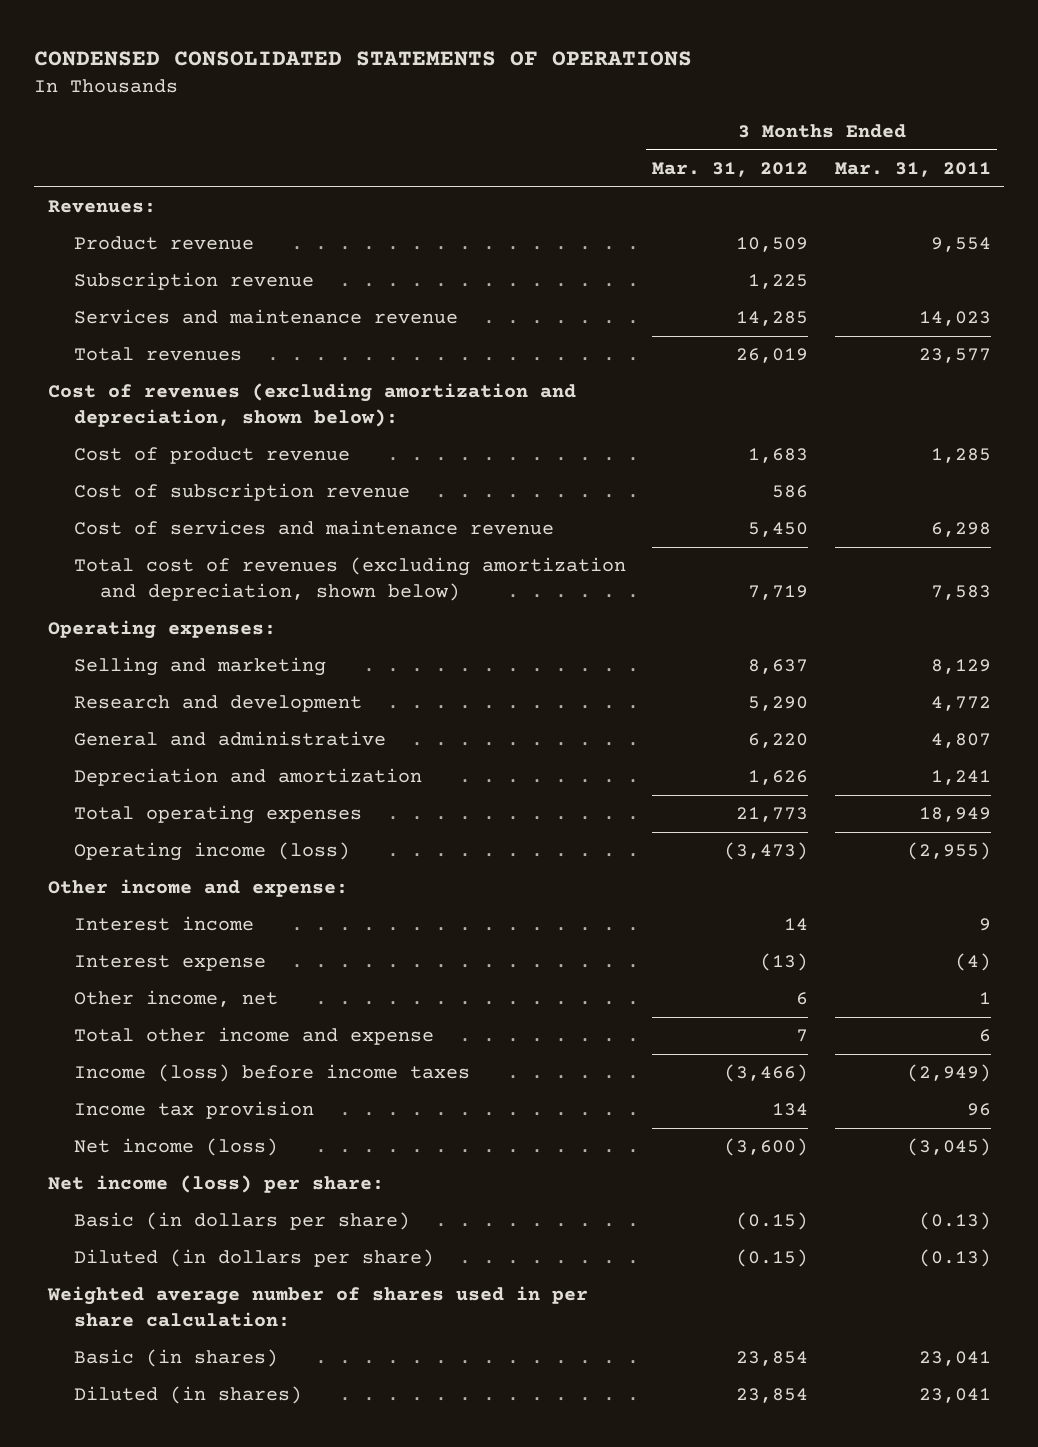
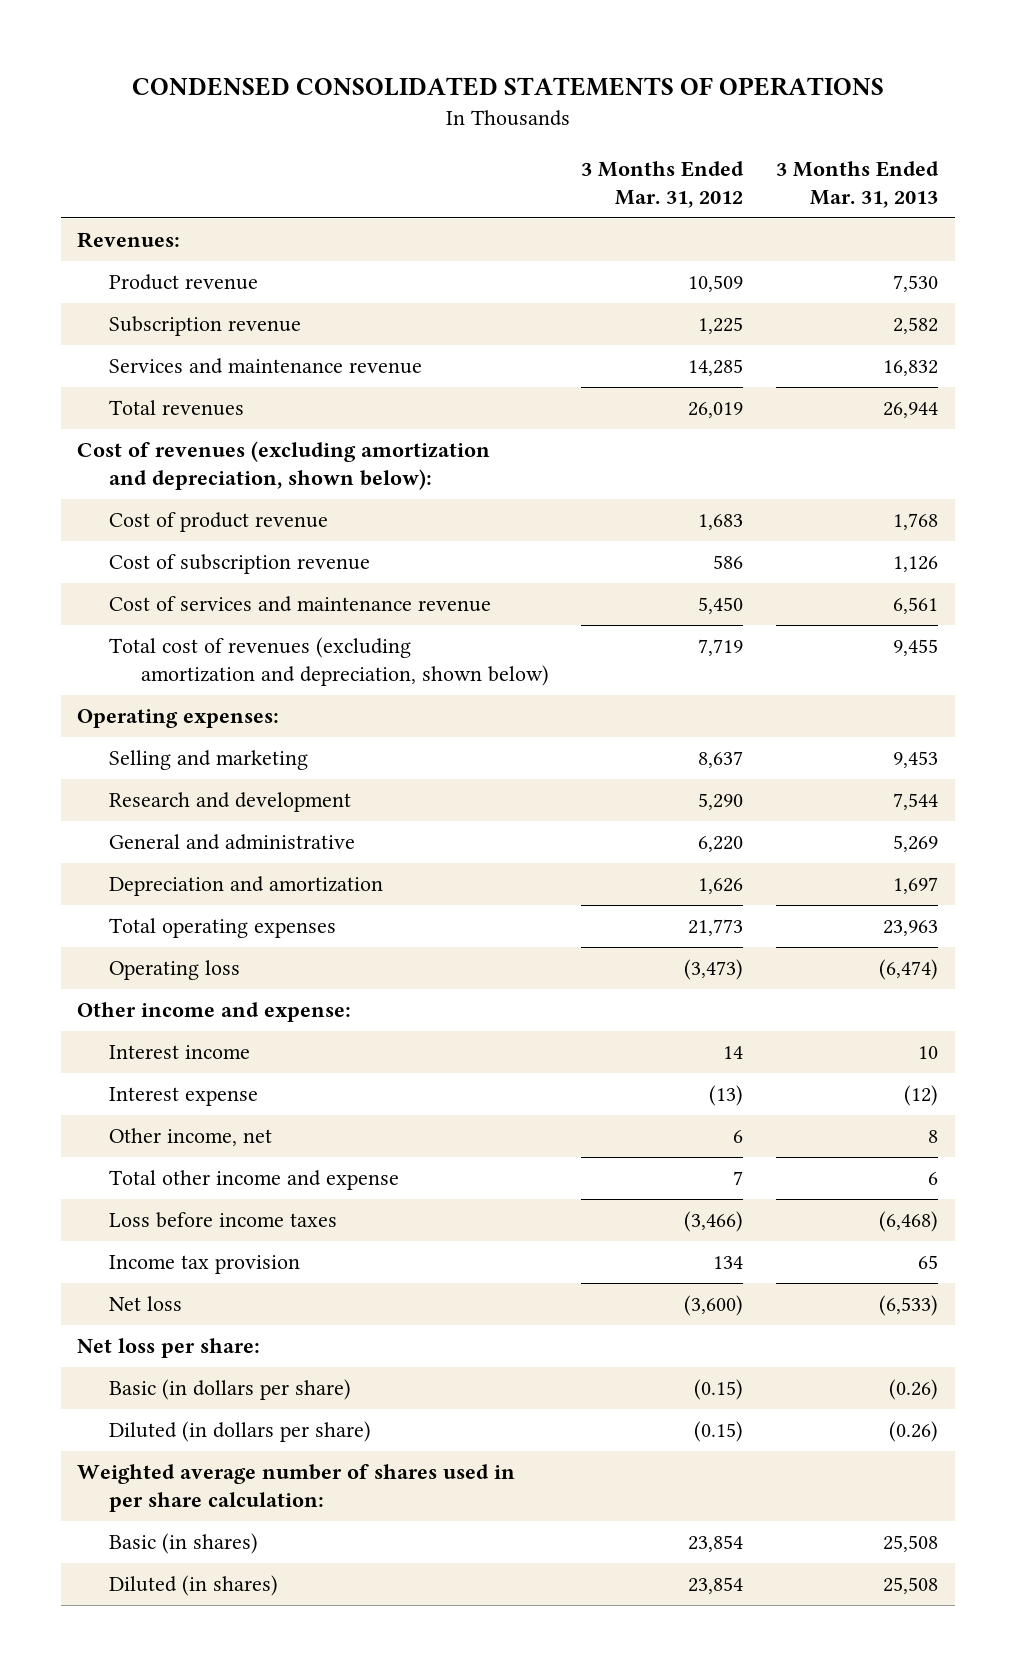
- | 3 Months Ended Mar. 31, 2012 | 3 Months Ended Mar. 31, 2011
+ | 3 Months Ended Mar. 31, 2012 | 3 Months Ended Mar. 31, 2013
- Operating income (loss) | (3,473) | (2,955)
+ Operating loss | (3,473) | (6,474)
- Income (loss) before income taxes | (3,466) | (2,949)
+ Loss before income taxes | (3,466) | (6,468)
- Net income (loss) | (3,600) | (3,045)
- Net income (loss) per share:
+ Net loss | (3,600) | (6,533)
+ Net loss per share:

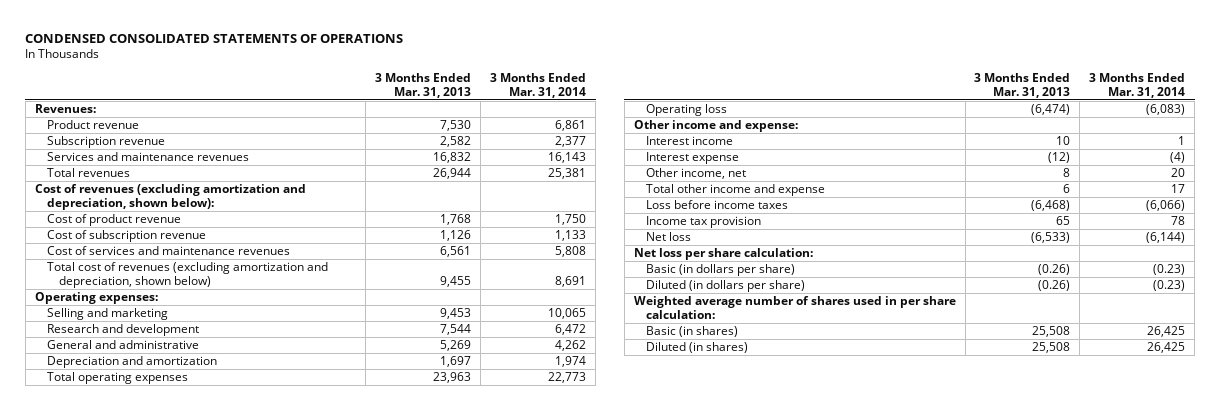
- | 3 Months Ended Mar. 31, 2012 | 3 Months Ended Mar. 31, 2013
+ | 3 Months Ended Mar. 31, 2013 | 3 Months Ended Mar. 31, 2014
- Services and maintenance revenue | 14,285 | 16,832
+ Services and maintenance revenues | 16,832 | 16,143
- Cost of services and maintenance revenue | 5,450 | 6,561
+ Cost of services and maintenance revenues | 6,561 | 5,808
- Net loss per share:
+ Net loss per share calculation:

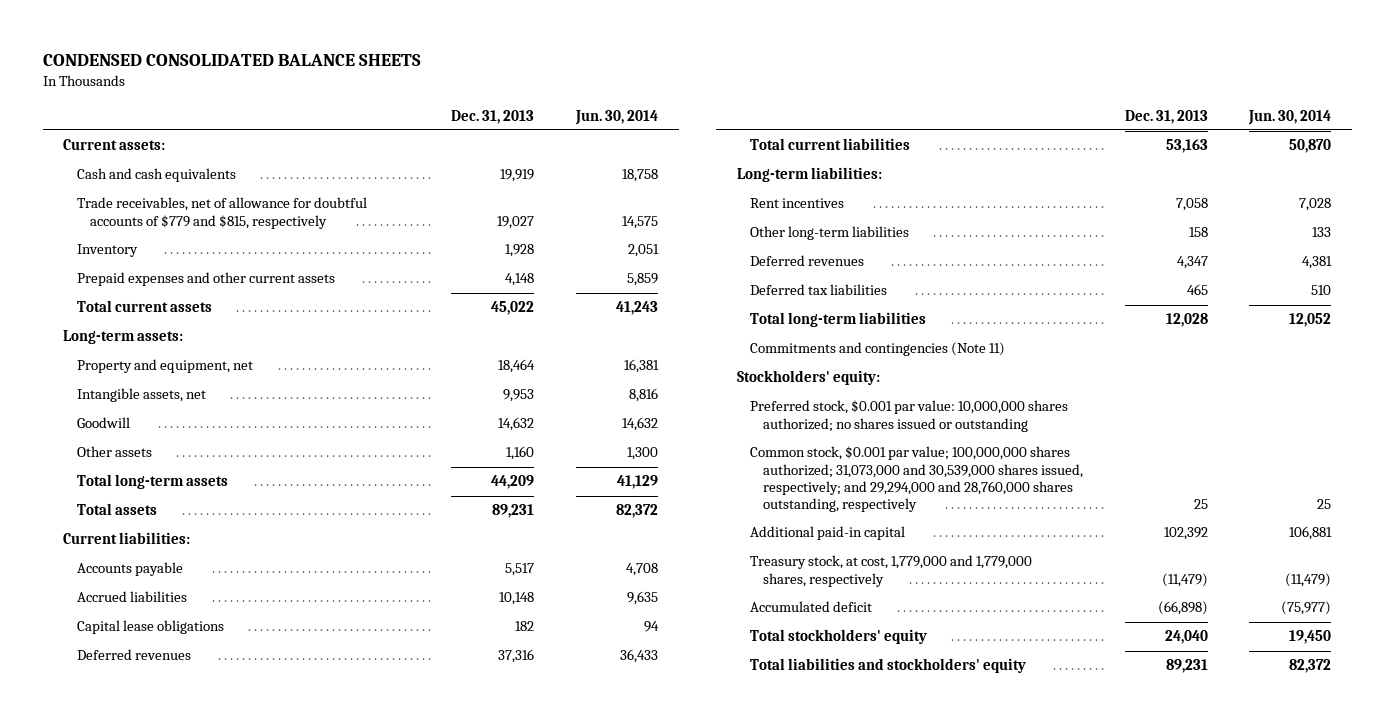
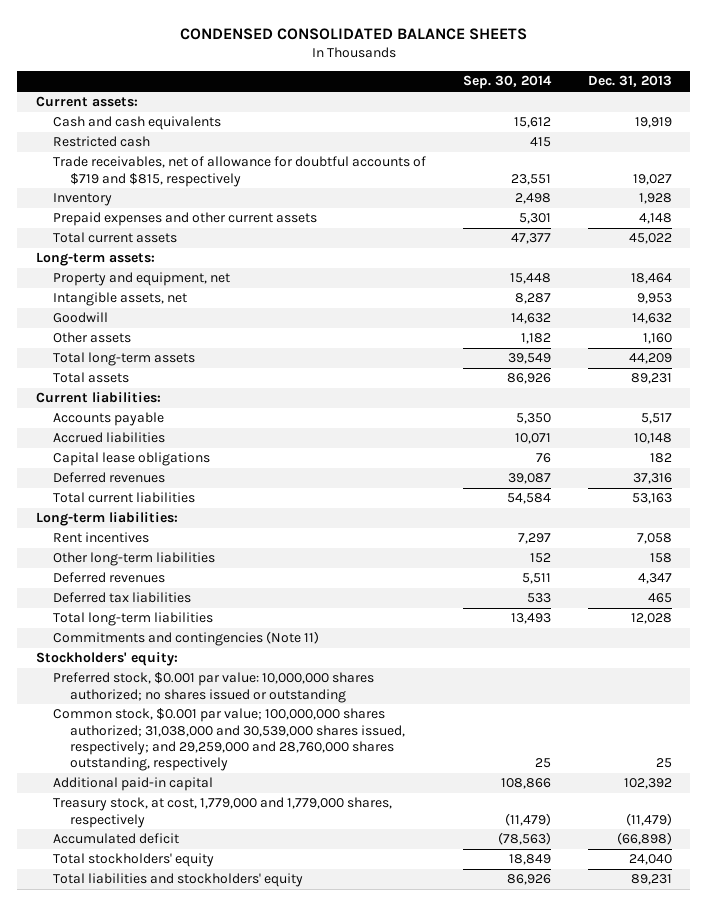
- | Dec. 31, 2013 | Jun. 30, 2014
+ | Sep. 30, 2014 | Dec. 31, 2013
- Trade receivables, net of allowance for doubtful accounts of $779 and $815, respectively | 19,027 | 14,575
+ Restricted cash | 415 |
+ Trade receivables, net of allowance for doubtful accounts of $719 and $815, respectively | 23,551 | 19,027
- Common stock, $0.001 par value; 100,000,000 shares authorized; 31,073,000 and 30,539,000 shares issued, respectively; and 29,294,000 and 28,760,000 shares outstanding, respectively | 25 | 25
+ Common stock, $0.001 par value; 100,000,000 shares authorized; 31,038,000 and 30,539,000 shares issued, respectively; and 29,259,000 and 28,760,000 shares outstanding, respectively | 25 | 25

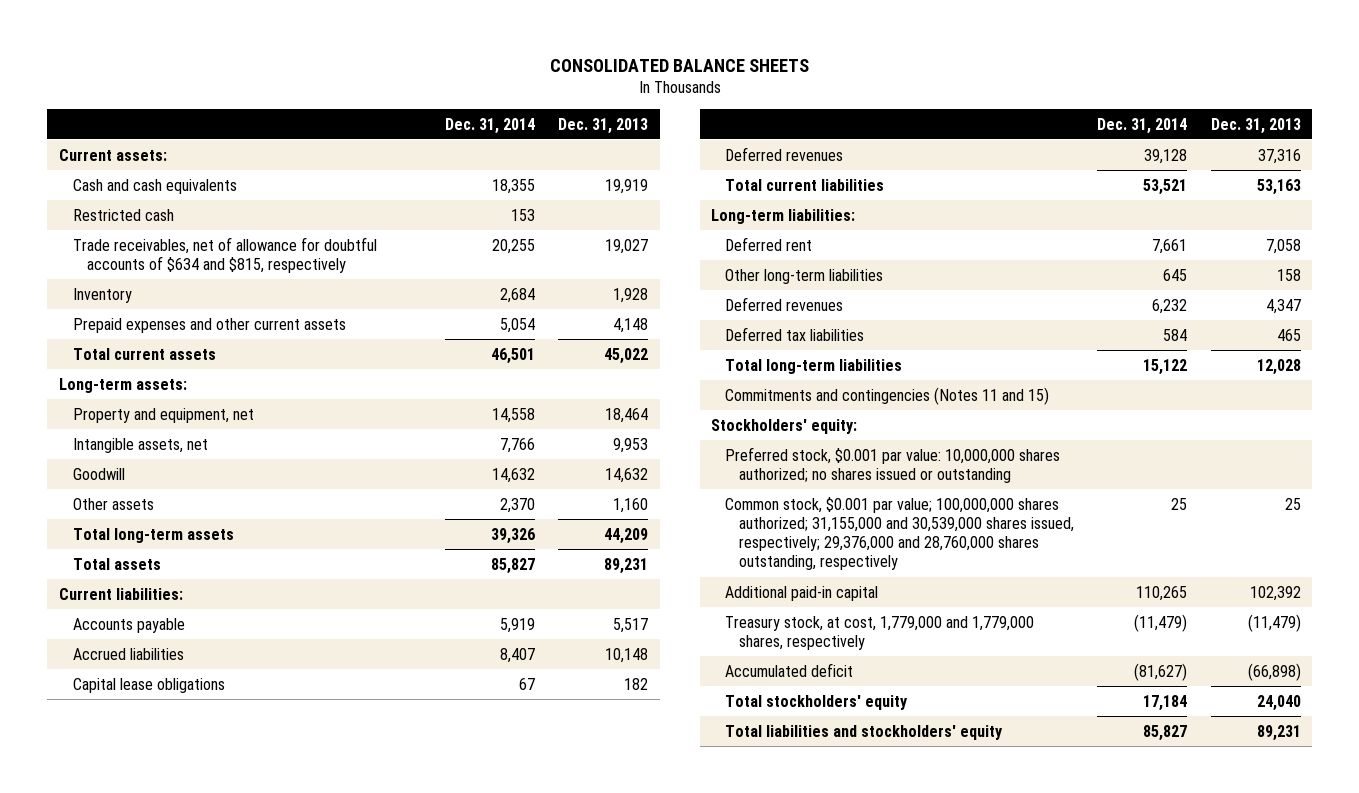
- CONDENSED CONSOLIDATED BALANCE SHEETS
+ CONSOLIDATED BALANCE SHEETS
- | Sep. 30, 2014 | Dec. 31, 2013
+ | Dec. 31, 2014 | Dec. 31, 2013
- Trade receivables, net of allowance for doubtful accounts of $719 and $815, respectively | 23,551 | 19,027
+ Trade receivables, net of allowance for doubtful accounts of $634 and $815, respectively | 20,255 | 19,027
- Rent incentives | 7,297 | 7,058
+ Deferred rent | 7,661 | 7,058
- Commitments and contingencies (Note 11)
+ Commitments and contingencies (Notes 11 and 15)
- Common stock, $0.001 par value; 100,000,000 shares authorized; 31,038,000 and 30,539,000 shares issued, respectively; and 29,259,000 and 28,760,000 shares outstanding, respectively | 25 | 25
+ Common stock, $0.001 par value; 100,000,000 shares authorized; 31,155,000 and 30,539,000 shares issued, respectively; 29,376,000 and 28,760,000 shares outstanding, respectively | 25 | 25

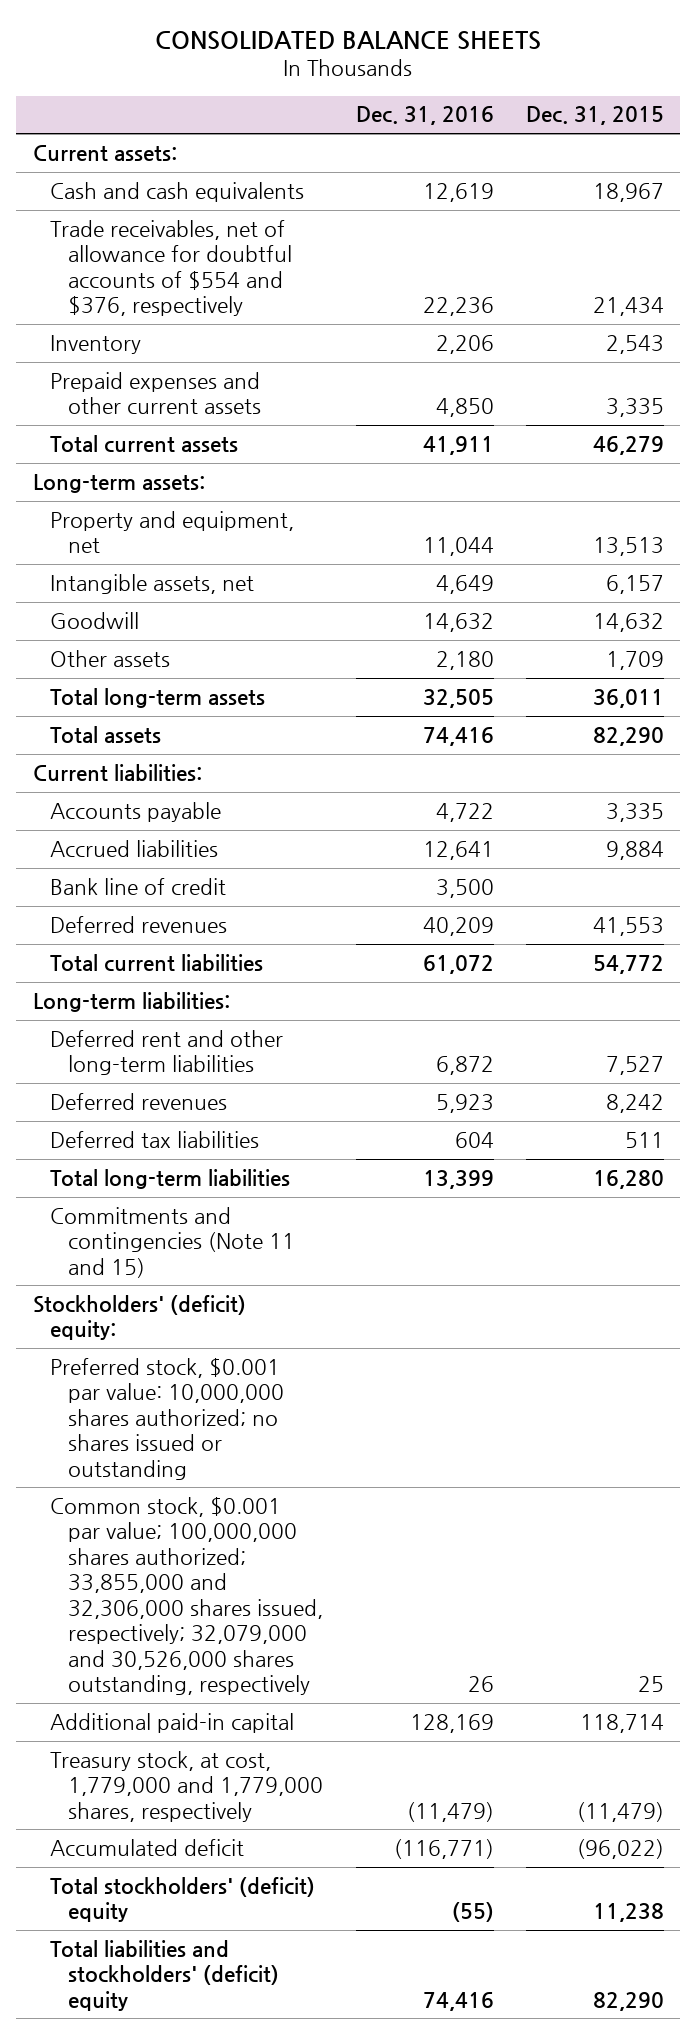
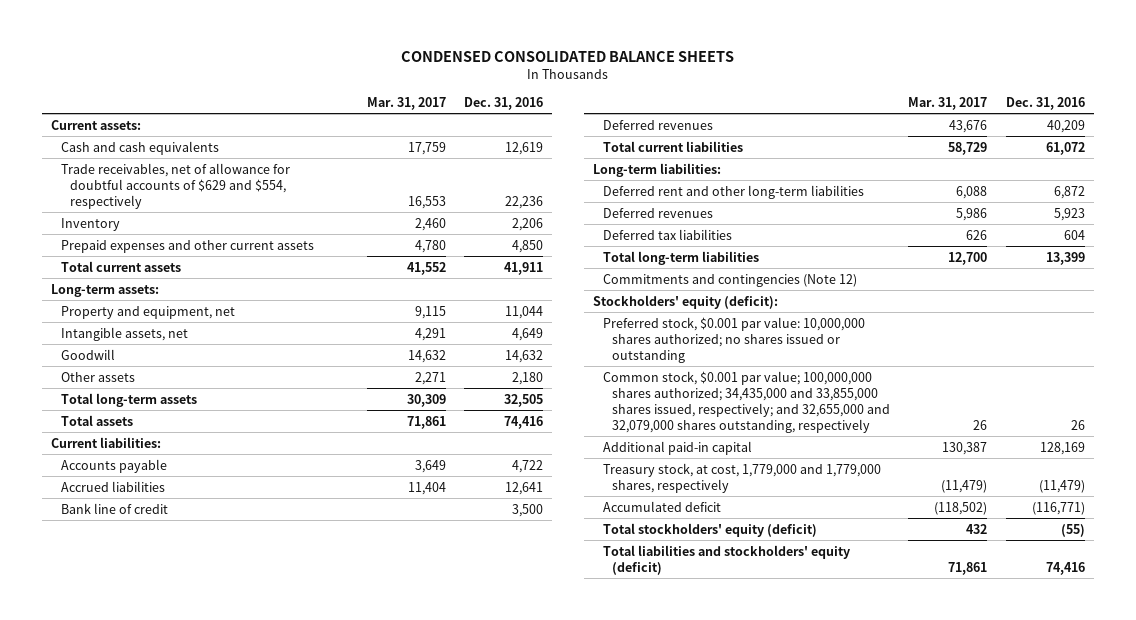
- CONSOLIDATED BALANCE SHEETS
+ CONDENSED CONSOLIDATED BALANCE SHEETS
- | Dec. 31, 2016 | Dec. 31, 2015
+ | Mar. 31, 2017 | Dec. 31, 2016
- Trade receivables, net of allowance for doubtful accounts of $554 and $376, respectively | 22,236 | 21,434
+ Trade receivables, net of allowance for doubtful accounts of $629 and $554, respectively | 16,553 | 22,236
- Commitments and contingencies (Note 11 and 15)
- Stockholders' (deficit) equity:
+ Commitments and contingencies (Note 12)
+ Stockholders' equity (deficit):
- Common stock, $0.001 par value; 100,000,000 shares authorized; 33,855,000 and 32,306,000 shares issued, respectively; 32,079,000 and 30,526,000 shares outstanding, respectively | 26 | 25
+ Common stock, $0.001 par value; 100,000,000 shares authorized; 34,435,000 and 33,855,000 shares issued, respectively; and 32,655,000 and 32,079,000 shares outstanding, respectively | 26 | 26
- Total stockholders' (deficit) equity | (55) | 11,238
- Total liabilities and stockholders' (deficit) equity | 74,416 | 82,290
+ Total stockholders' equity (deficit) | 432 | (55)
+ Total liabilities and stockholders' equity (deficit) | 71,861 | 74,416

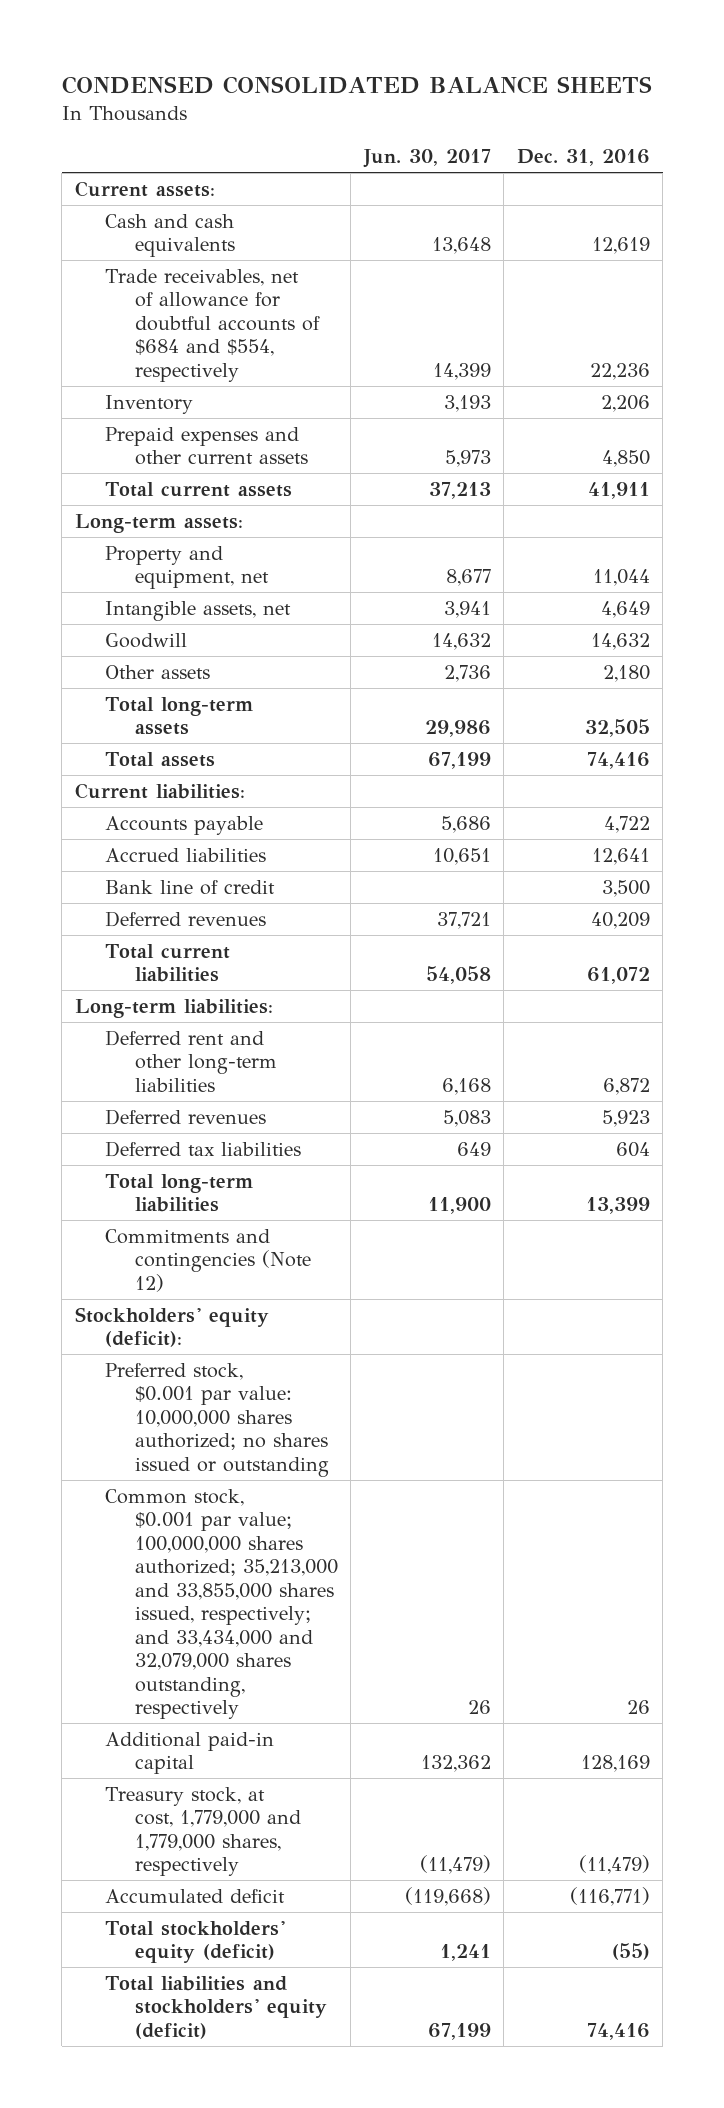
- | Mar. 31, 2017 | Dec. 31, 2016
+ | Jun. 30, 2017 | Dec. 31, 2016
- Trade receivables, net of allowance for doubtful accounts of $629 and $554, respectively | 16,553 | 22,236
+ Trade receivables, net of allowance for doubtful accounts of $684 and $554, respectively | 14,399 | 22,236
- Common stock, $0.001 par value; 100,000,000 shares authorized; 34,435,000 and 33,855,000 shares issued, respectively; and 32,655,000 and 32,079,000 shares outstanding, respectively | 26 | 26
+ Common stock, $0.001 par value; 100,000,000 shares authorized; 35,213,000 and 33,855,000 shares issued, respectively; and 33,434,000 and 32,079,000 shares outstanding, respectively | 26 | 26

